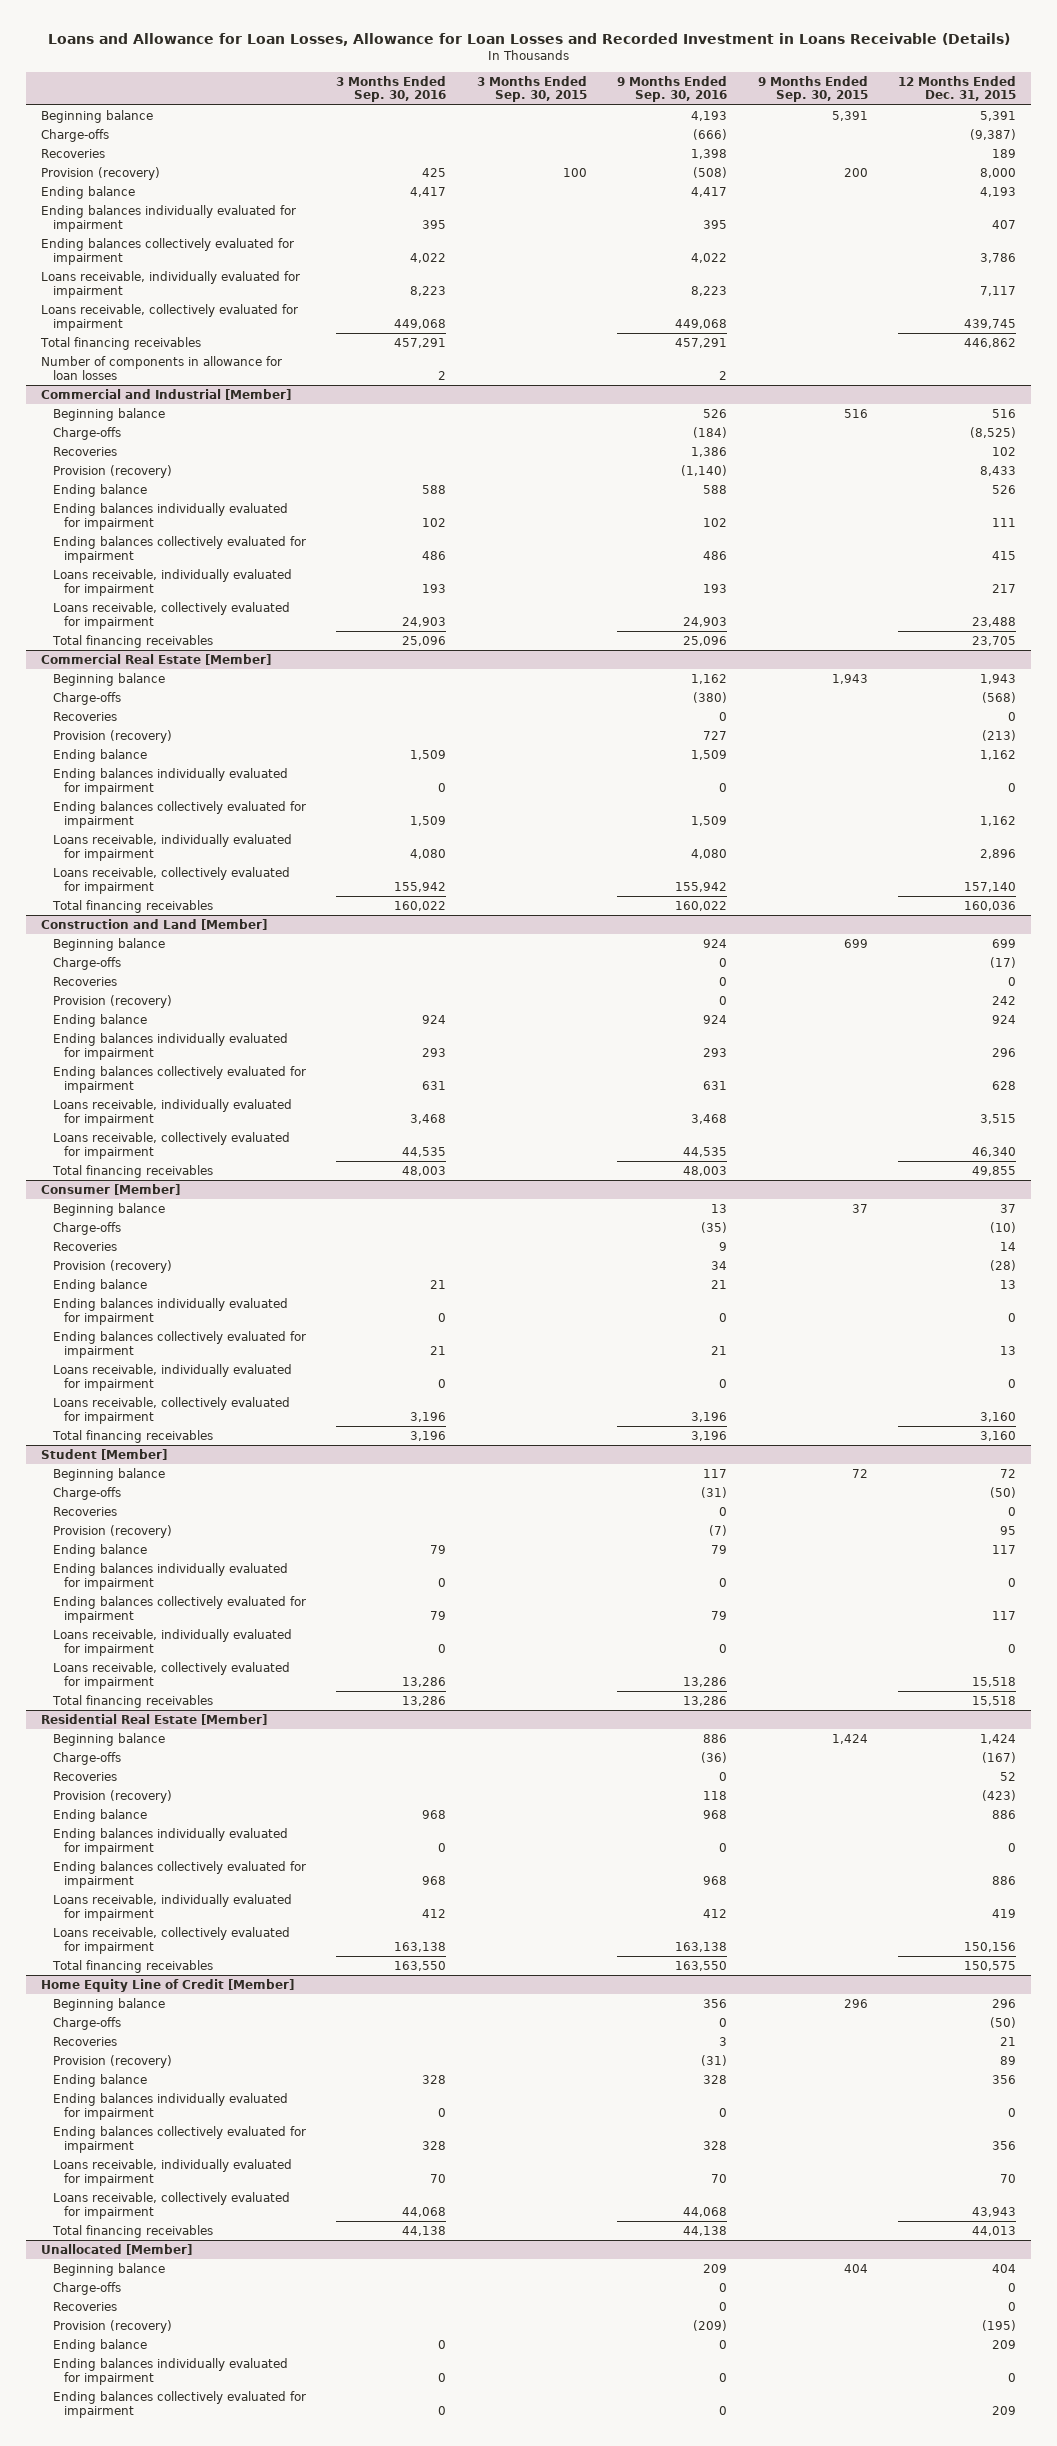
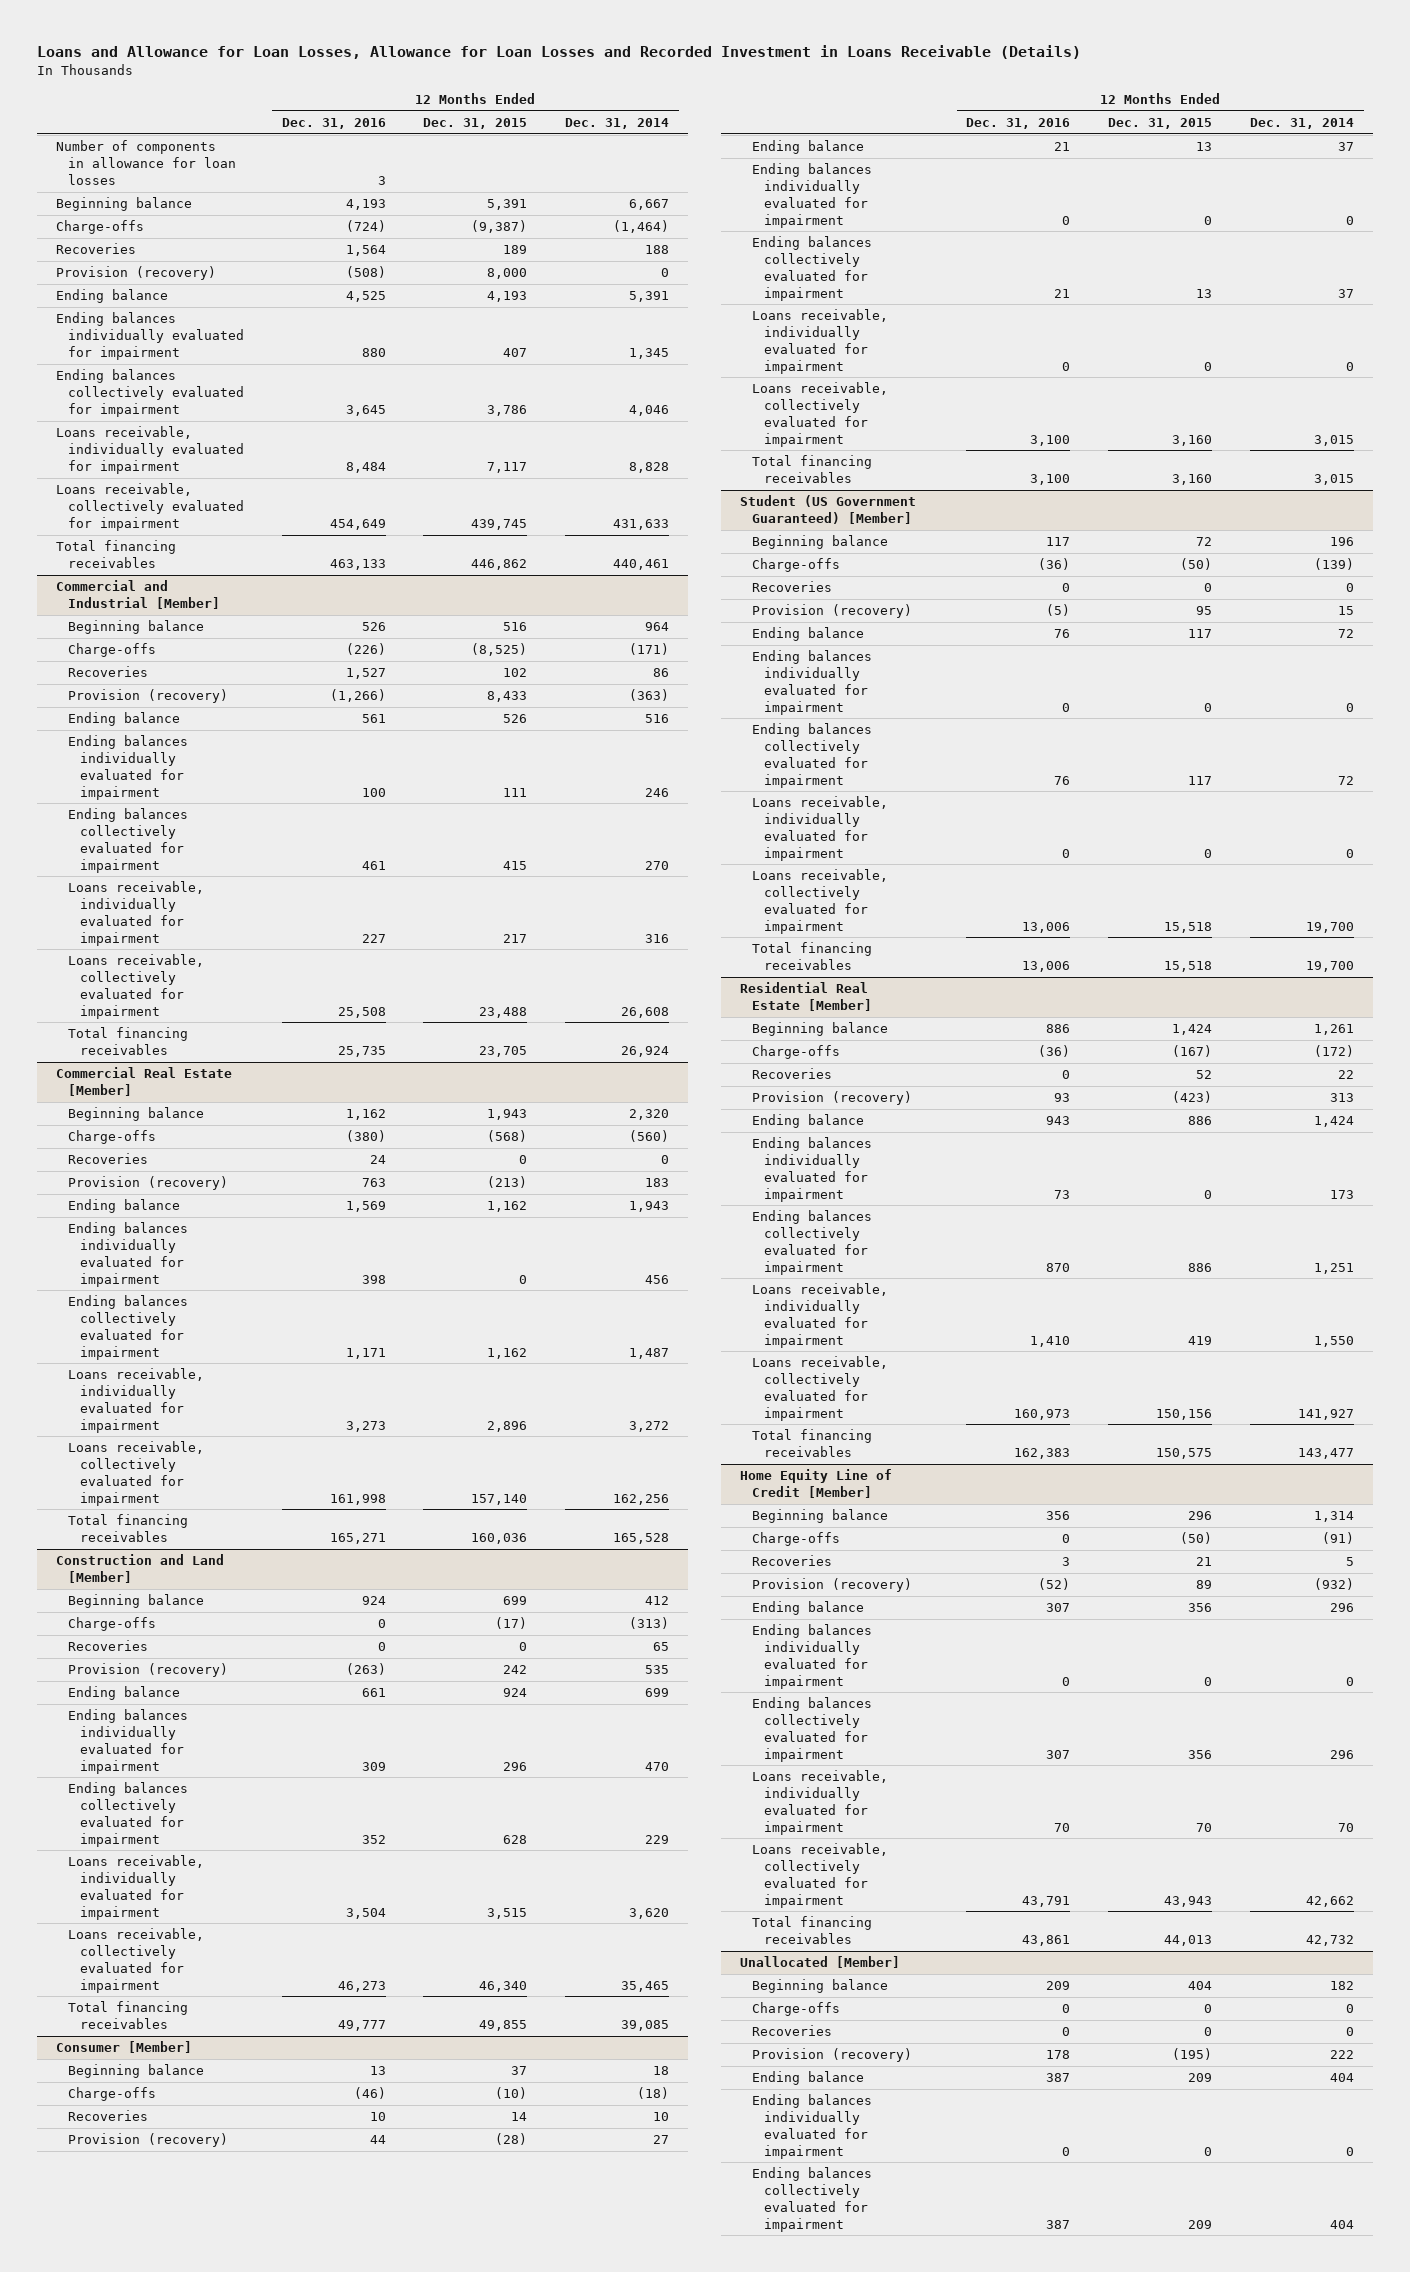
- | 3 Months Ended Sep. 30, 2016 | 3 Months Ended Sep. 30, 2015 | 9 Months Ended Sep. 30, 2016 | 9 Months Ended Sep. 30, 2015 | 12 Months Ended Dec. 31, 2015
+ | 12 Months Ended Dec. 31, 2016 | 12 Months Ended Dec. 31, 2015 | 12 Months Ended Dec. 31, 2014
moved up: Number of components in allowance for loan losses | 3 | |
- Student [Member]
+ Student (US Government Guaranteed) [Member]

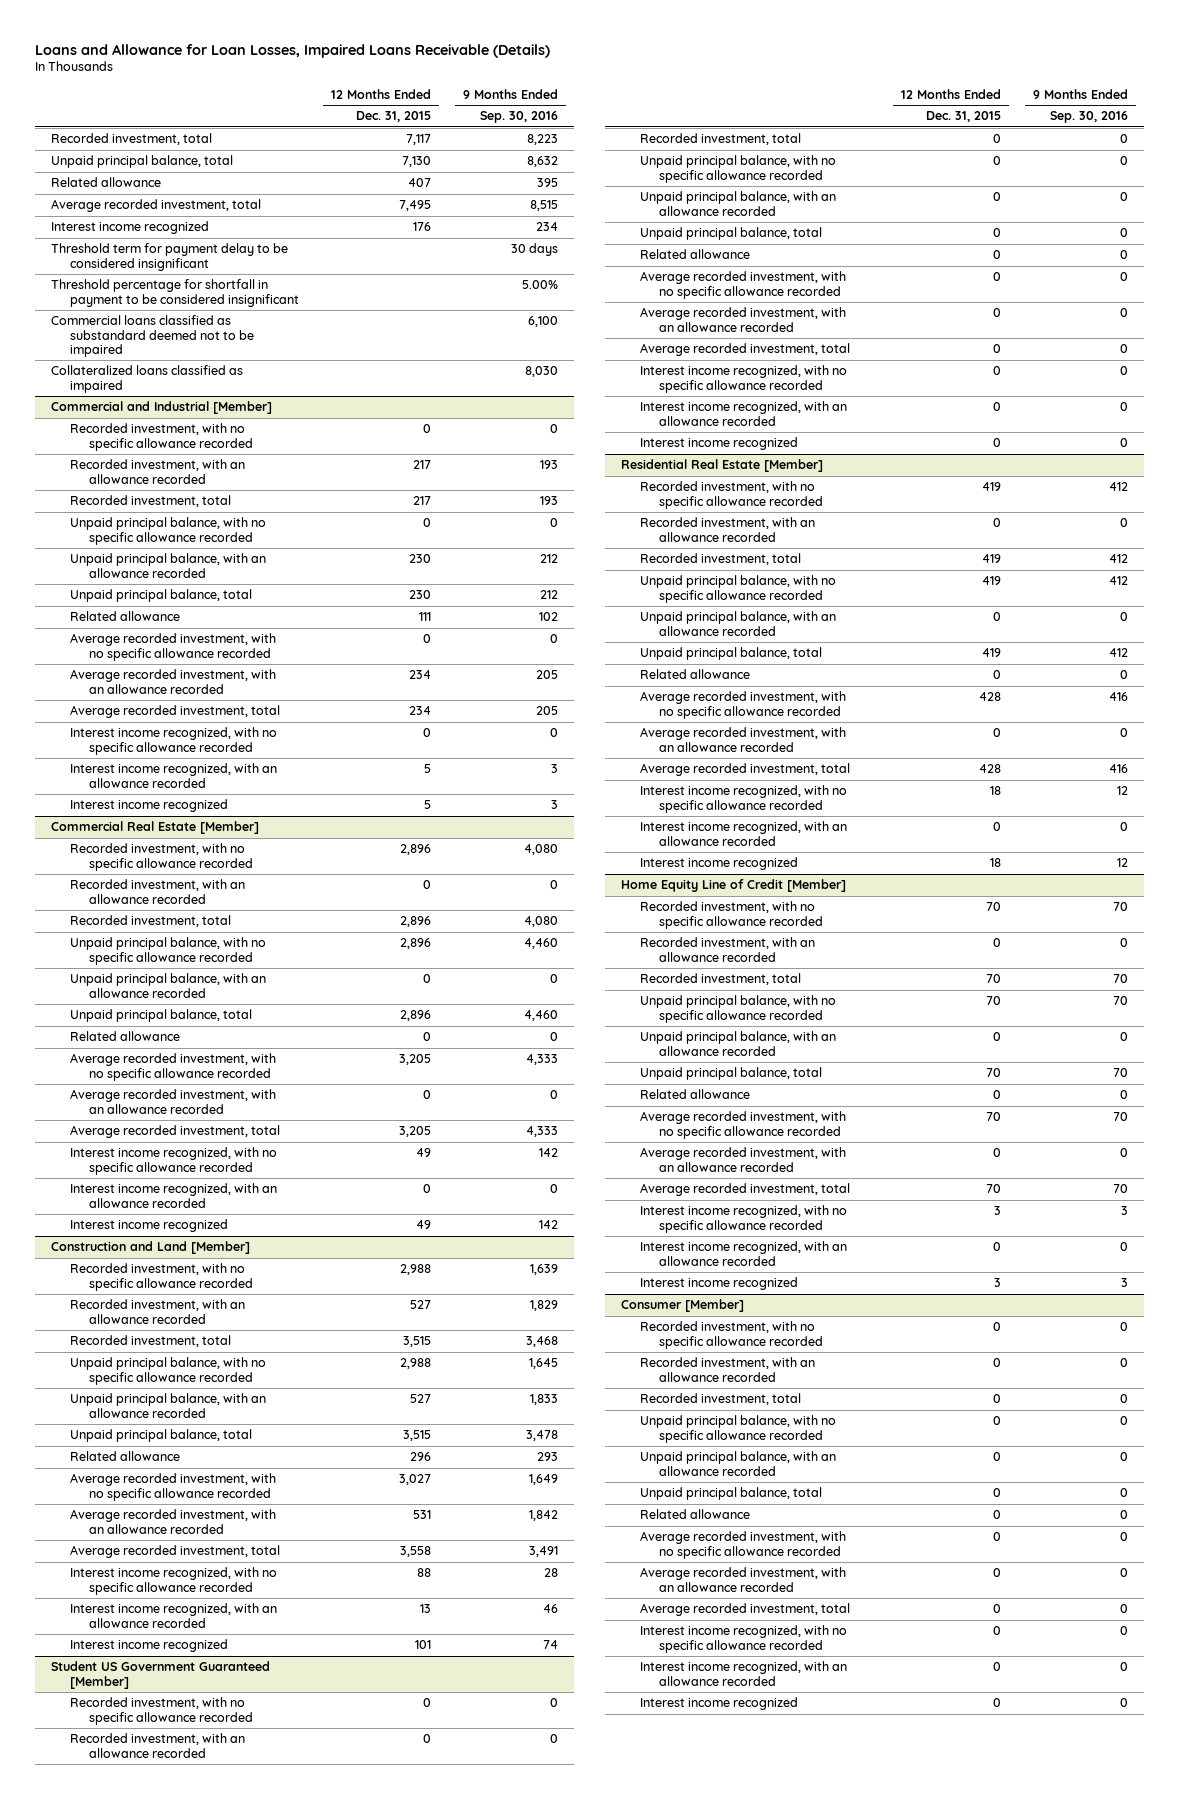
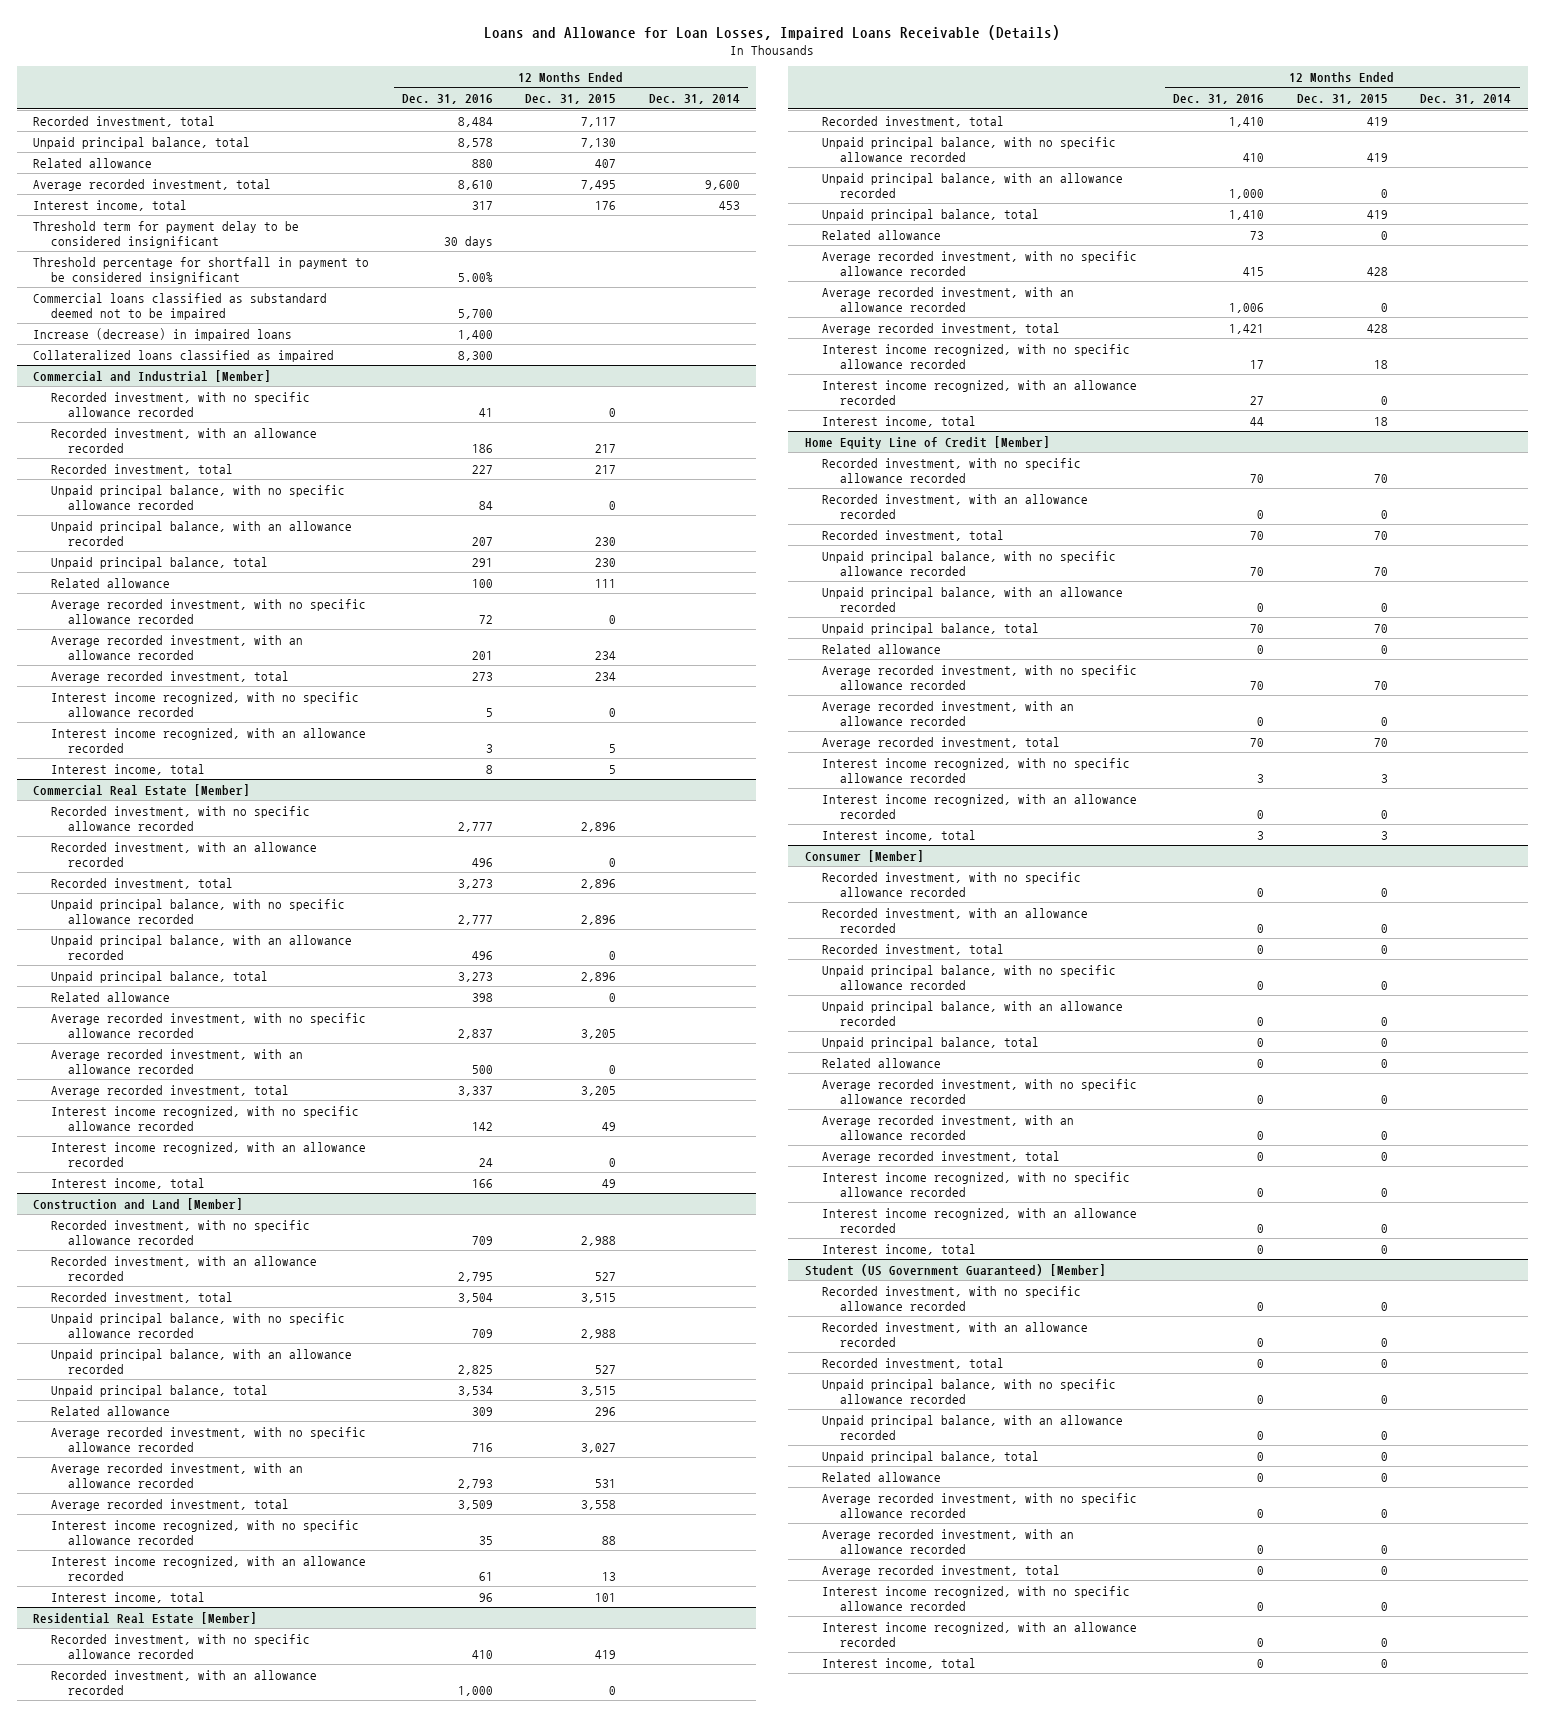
- | 12 Months Ended Dec. 31, 2015 | 9 Months Ended Sep. 30, 2016
+ | 12 Months Ended Dec. 31, 2016 | 12 Months Ended Dec. 31, 2015 | 12 Months Ended Dec. 31, 2014
- Interest income recognized | 176 | 234
+ Interest income, total | 317 | 176 | 453
+ Increase (decrease) in impaired loans | 1,400 | |
@ Commercial and Industrial [Member]
- Interest income recognized | 5 | 3
+ Interest income, total | 8 | 5 |
@ Commercial Real Estate [Member]
- Interest income recognized | 49 | 142
+ Interest income, total | 166 | 49 |
@ Construction and Land [Member]
- Interest income recognized | 101 | 74
- Student US Government Guaranteed [Member]
- Recorded investment, with no specific allowance recorded | 0 | 0
- Recorded investment, with an allowance recorded | 0 | 0
- Recorded investment, total | 0 | 0
- Unpaid principal balance, with no specific allowance recorded | 0 | 0
- Unpaid principal balance, with an allowance recorded | 0 | 0
- Unpaid principal balance, total | 0 | 0
- Related allowance | 0 | 0
- Average recorded investment, with no specific allowance recorded | 0 | 0
- Average recorded investment, with an allowance recorded | 0 | 0
- Average recorded investment, total | 0 | 0
- Interest income recognized, with no specific allowance recorded | 0 | 0
- Interest income recognized, with an allowance recorded | 0 | 0
- Interest income recognized | 0 | 0
@ Construction and Land [Member]
+ Interest income, total | 96 | 101 |
@ Residential Real Estate [Member]
- Interest income recognized | 18 | 12
+ Interest income, total | 44 | 18 |
@ Home Equity Line of Credit [Member]
- Interest income recognized | 3 | 3
+ Interest income, total | 3 | 3 |
@ Consumer [Member]
- Interest income recognized | 0 | 0
+ Interest income, total | 0 | 0 |
+ Student (US Government Guaranteed) [Member]
+ Recorded investment, with no specific allowance recorded | 0 | 0 |
+ Recorded investment, with an allowance recorded | 0 | 0 |
+ Recorded investment, total | 0 | 0 |
+ Unpaid principal balance, with no specific allowance recorded | 0 | 0 |
+ Unpaid principal balance, with an allowance recorded | 0 | 0 |
+ Unpaid principal balance, total | 0 | 0 |
+ Related allowance | 0 | 0 |
+ Average recorded investment, with no specific allowance recorded | 0 | 0 |
+ Average recorded investment, with an allowance recorded | 0 | 0 |
+ Average recorded investment, total | 0 | 0 |
+ Interest income recognized, with no specific allowance recorded | 0 | 0 |
+ Interest income recognized, with an allowance recorded | 0 | 0 |
+ Interest income, total | 0 | 0 |

